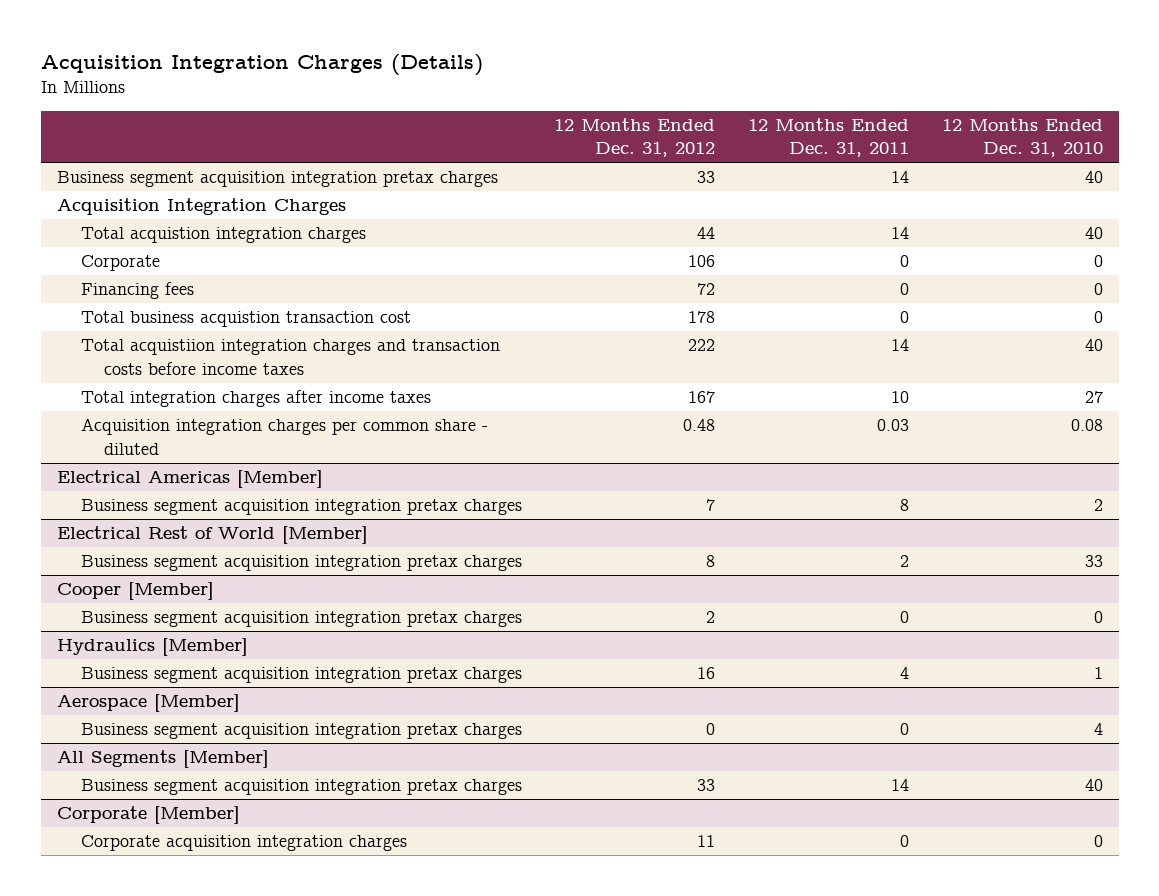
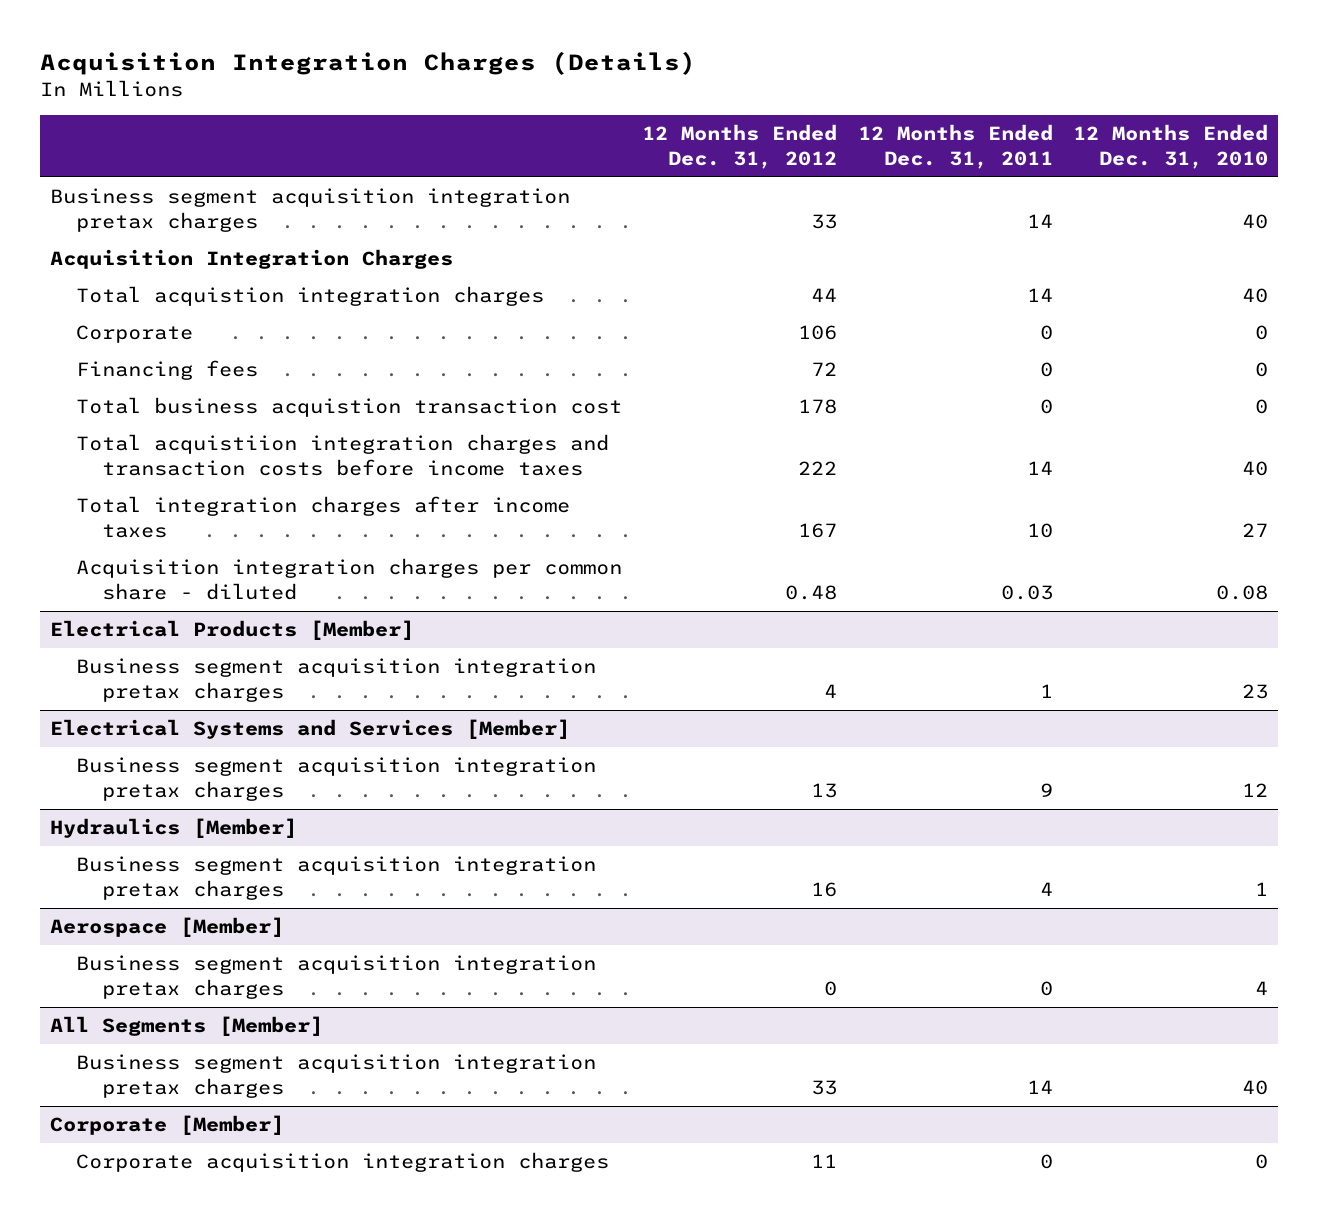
- Electrical Americas [Member]
- Business segment acquisition integration pretax charges | 7 | 8 | 2
- Electrical Rest of World [Member]
- Business segment acquisition integration pretax charges | 8 | 2 | 33
- Cooper [Member]
- Business segment acquisition integration pretax charges | 2 | 0 | 0
+ Electrical Products [Member]
+ Business segment acquisition integration pretax charges | 4 | 1 | 23
+ Electrical Systems and Services [Member]
+ Business segment acquisition integration pretax charges | 13 | 9 | 12

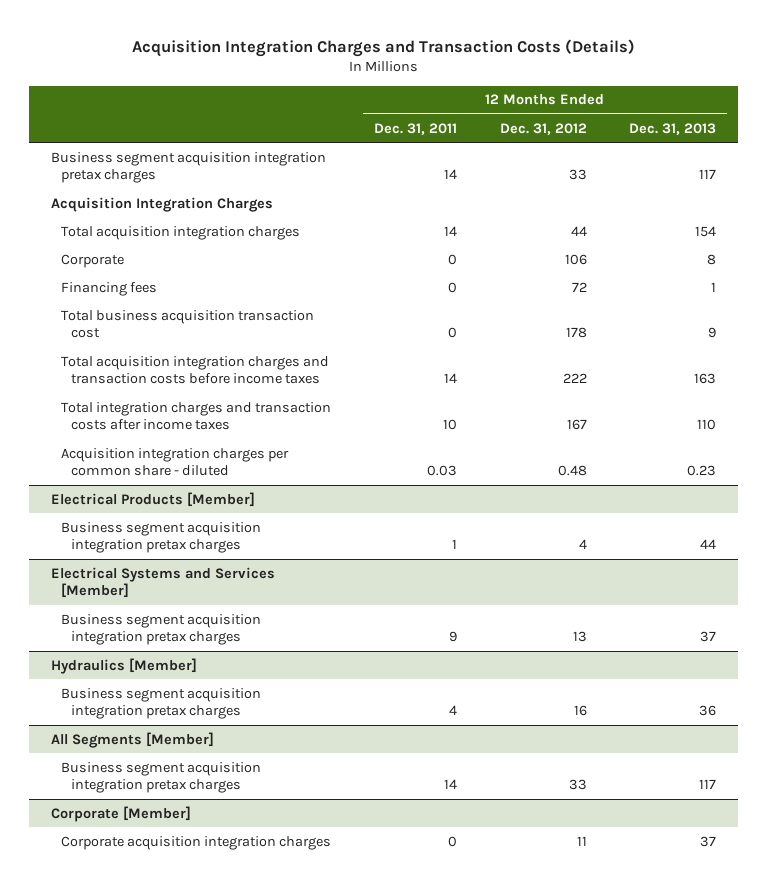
- Acquisition Integration Charges (Details)
+ Acquisition Integration Charges and Transaction Costs (Details)
- | 12 Months Ended Dec. 31, 2012 | 12 Months Ended Dec. 31, 2011 | 12 Months Ended Dec. 31, 2010
+ | 12 Months Ended Dec. 31, 2011 | 12 Months Ended Dec. 31, 2012 | 12 Months Ended Dec. 31, 2013
- Total acquistion integration charges | 44 | 14 | 40
+ Total acquisition integration charges | 14 | 44 | 154
- Total business acquistion transaction cost | 178 | 0 | 0
- Total acquistiion integration charges and transaction costs before income taxes | 222 | 14 | 40
- Total integration charges after income taxes | 167 | 10 | 27
+ Total business acquisition transaction cost | 0 | 178 | 9
+ Total acquisition integration charges and transaction costs before income taxes | 14 | 222 | 163
+ Total integration charges and transaction costs after income taxes | 10 | 167 | 110
- Aerospace [Member]
- Business segment acquisition integration pretax charges | 0 | 0 | 4

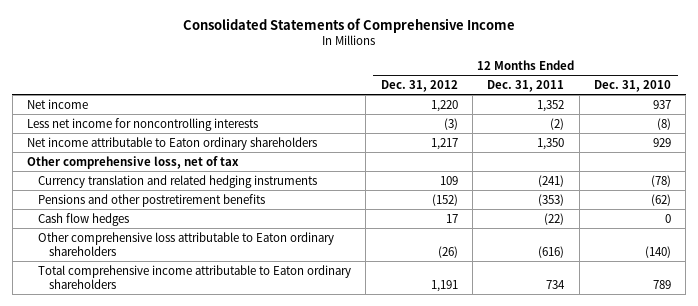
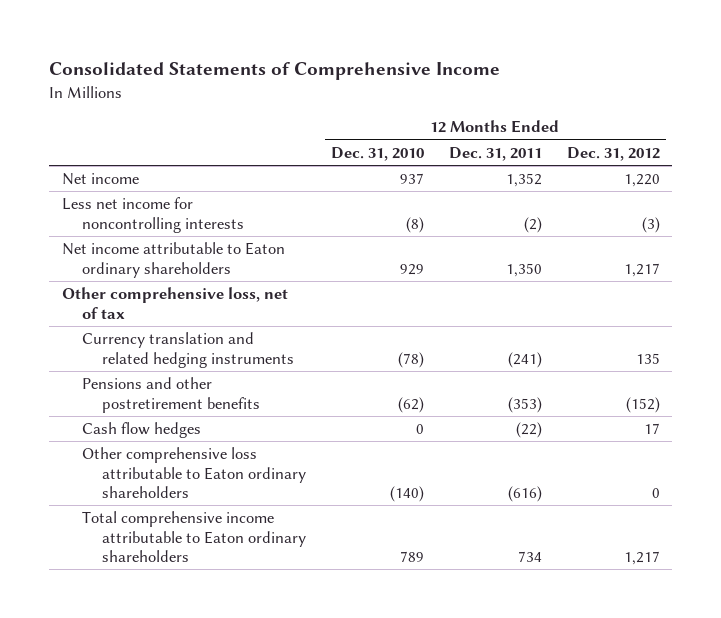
- | 12 Months Ended Dec. 31, 2012 | 12 Months Ended Dec. 31, 2011 | 12 Months Ended Dec. 31, 2010
+ | 12 Months Ended Dec. 31, 2010 | 12 Months Ended Dec. 31, 2011 | 12 Months Ended Dec. 31, 2012
- Currency translation and related hedging instruments | 109 | (241) | (78)
+ Currency translation and related hedging instruments | (78) | (241) | 135
- Other comprehensive loss attributable to Eaton ordinary shareholders | (26) | (616) | (140)
- Total comprehensive income attributable to Eaton ordinary shareholders | 1,191 | 734 | 789
+ Other comprehensive loss attributable to Eaton ordinary shareholders | (140) | (616) | 0
+ Total comprehensive income attributable to Eaton ordinary shareholders | 789 | 734 | 1,217

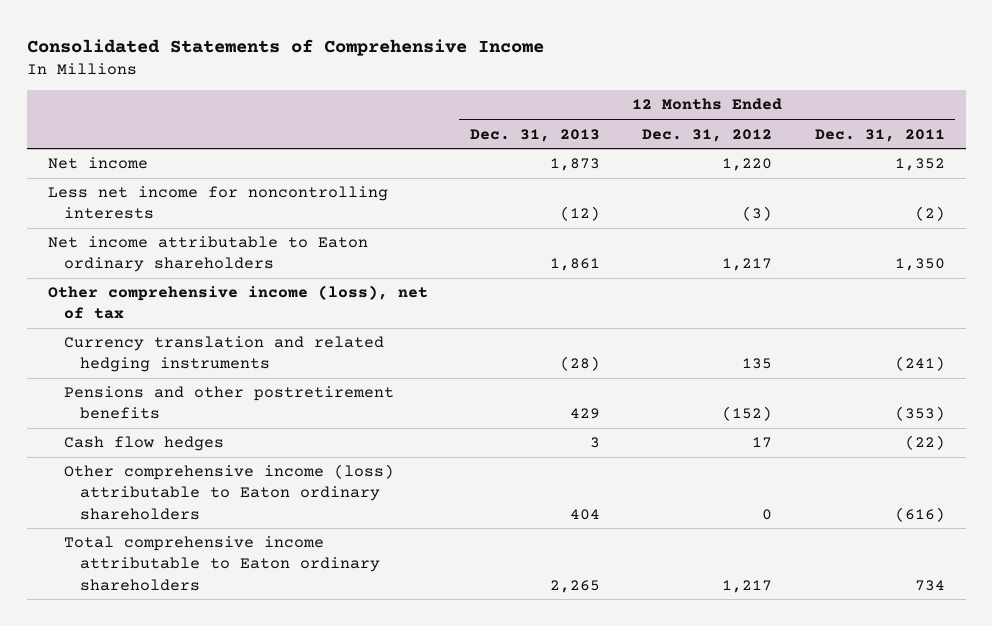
- | 12 Months Ended Dec. 31, 2010 | 12 Months Ended Dec. 31, 2011 | 12 Months Ended Dec. 31, 2012
+ | 12 Months Ended Dec. 31, 2013 | 12 Months Ended Dec. 31, 2012 | 12 Months Ended Dec. 31, 2011
- Other comprehensive loss, net of tax
+ Other comprehensive income (loss), net of tax
- Other comprehensive loss attributable to Eaton ordinary shareholders | (140) | (616) | 0
+ Other comprehensive income (loss) attributable to Eaton ordinary shareholders | 404 | 0 | (616)

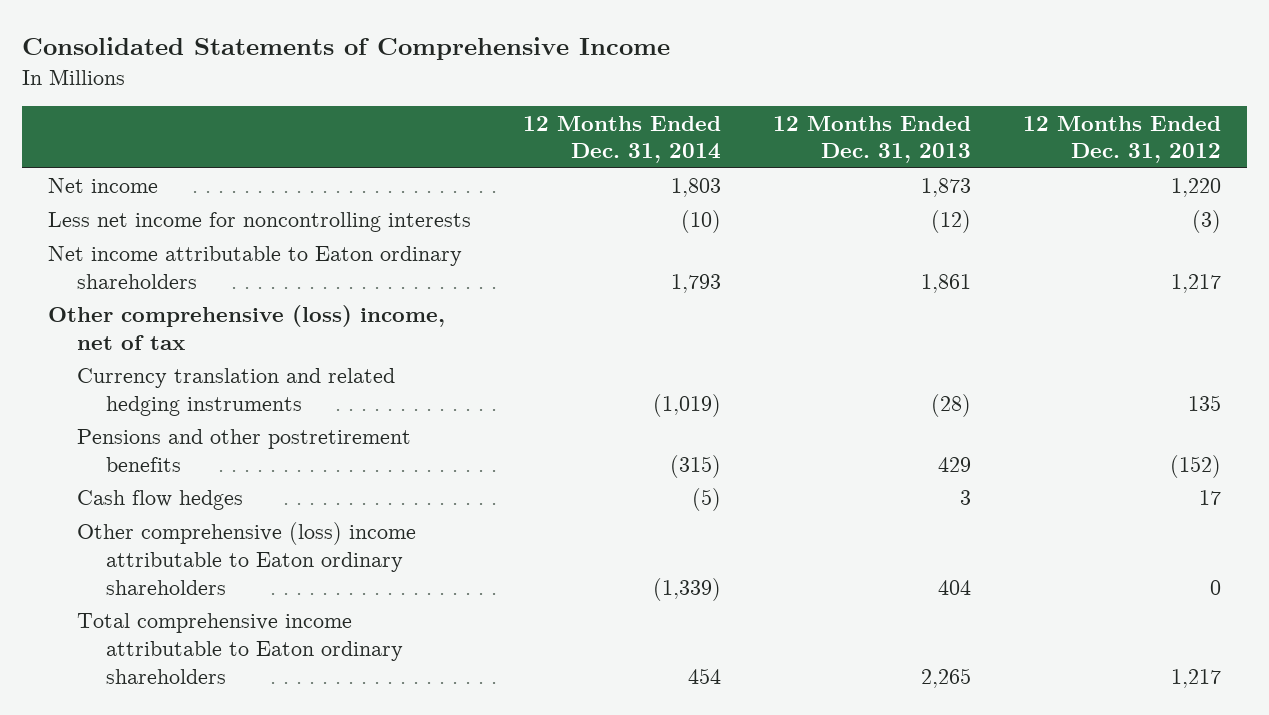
- | 12 Months Ended Dec. 31, 2013 | 12 Months Ended Dec. 31, 2012 | 12 Months Ended Dec. 31, 2011
+ | 12 Months Ended Dec. 31, 2014 | 12 Months Ended Dec. 31, 2013 | 12 Months Ended Dec. 31, 2012
- Other comprehensive income (loss), net of tax
+ Other comprehensive (loss) income, net of tax
- Other comprehensive income (loss) attributable to Eaton ordinary shareholders | 404 | 0 | (616)
+ Other comprehensive (loss) income attributable to Eaton ordinary shareholders | (1,339) | 404 | 0

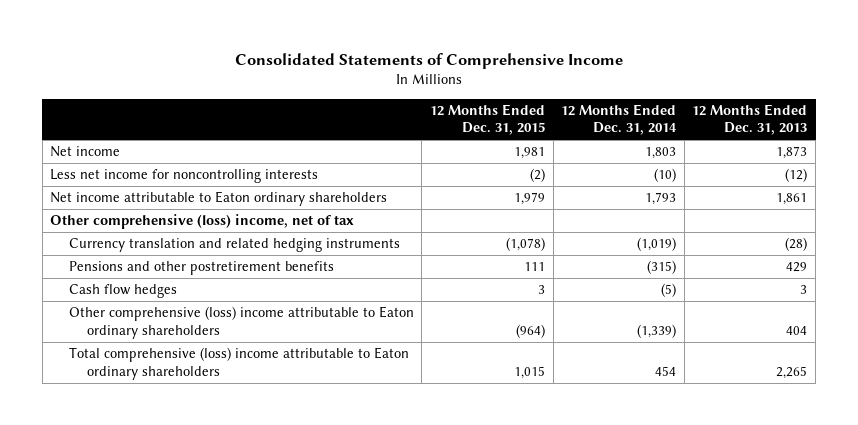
- | 12 Months Ended Dec. 31, 2014 | 12 Months Ended Dec. 31, 2013 | 12 Months Ended Dec. 31, 2012
+ | 12 Months Ended Dec. 31, 2015 | 12 Months Ended Dec. 31, 2014 | 12 Months Ended Dec. 31, 2013
- Total comprehensive income attributable to Eaton ordinary shareholders | 454 | 2,265 | 1,217
+ Total comprehensive (loss) income attributable to Eaton ordinary shareholders | 1,015 | 454 | 2,265

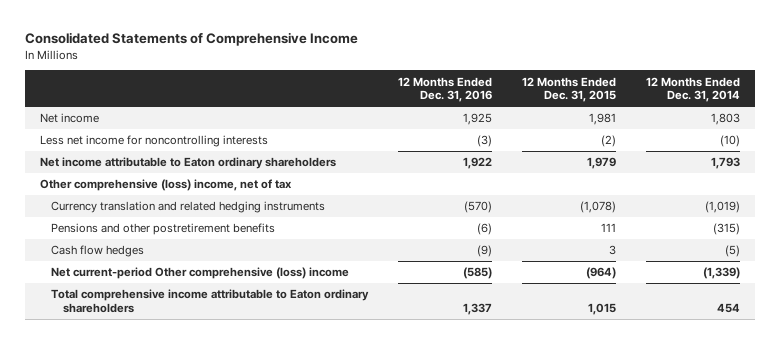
- | 12 Months Ended Dec. 31, 2015 | 12 Months Ended Dec. 31, 2014 | 12 Months Ended Dec. 31, 2013
+ | 12 Months Ended Dec. 31, 2016 | 12 Months Ended Dec. 31, 2015 | 12 Months Ended Dec. 31, 2014
- Other comprehensive (loss) income attributable to Eaton ordinary shareholders | (964) | (1,339) | 404
- Total comprehensive (loss) income attributable to Eaton ordinary shareholders | 1,015 | 454 | 2,265
+ Net current-period Other comprehensive (loss) income | (585) | (964) | (1,339)
+ Total comprehensive income attributable to Eaton ordinary shareholders | 1,337 | 1,015 | 454

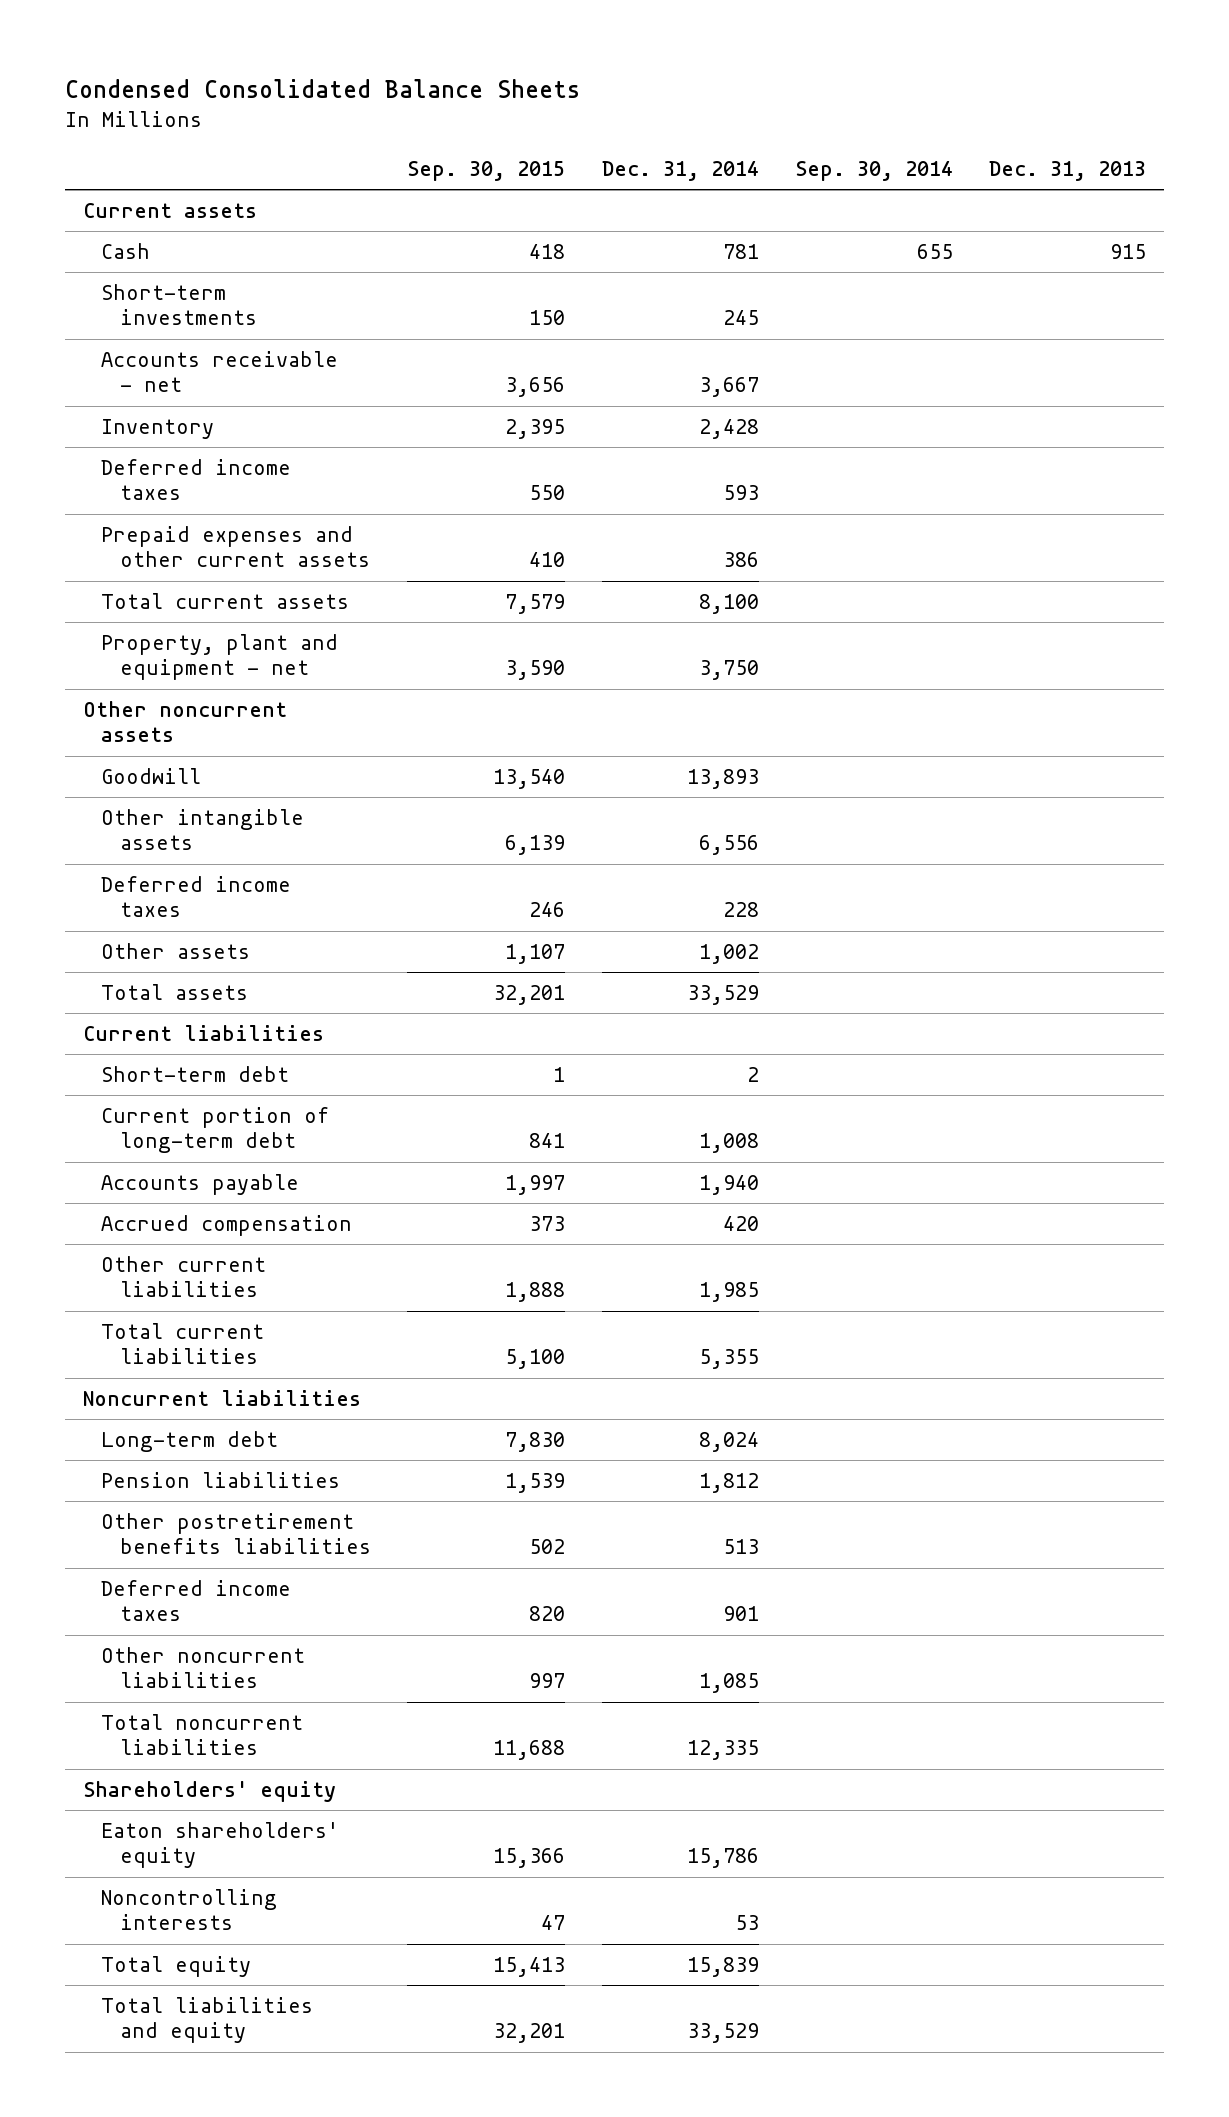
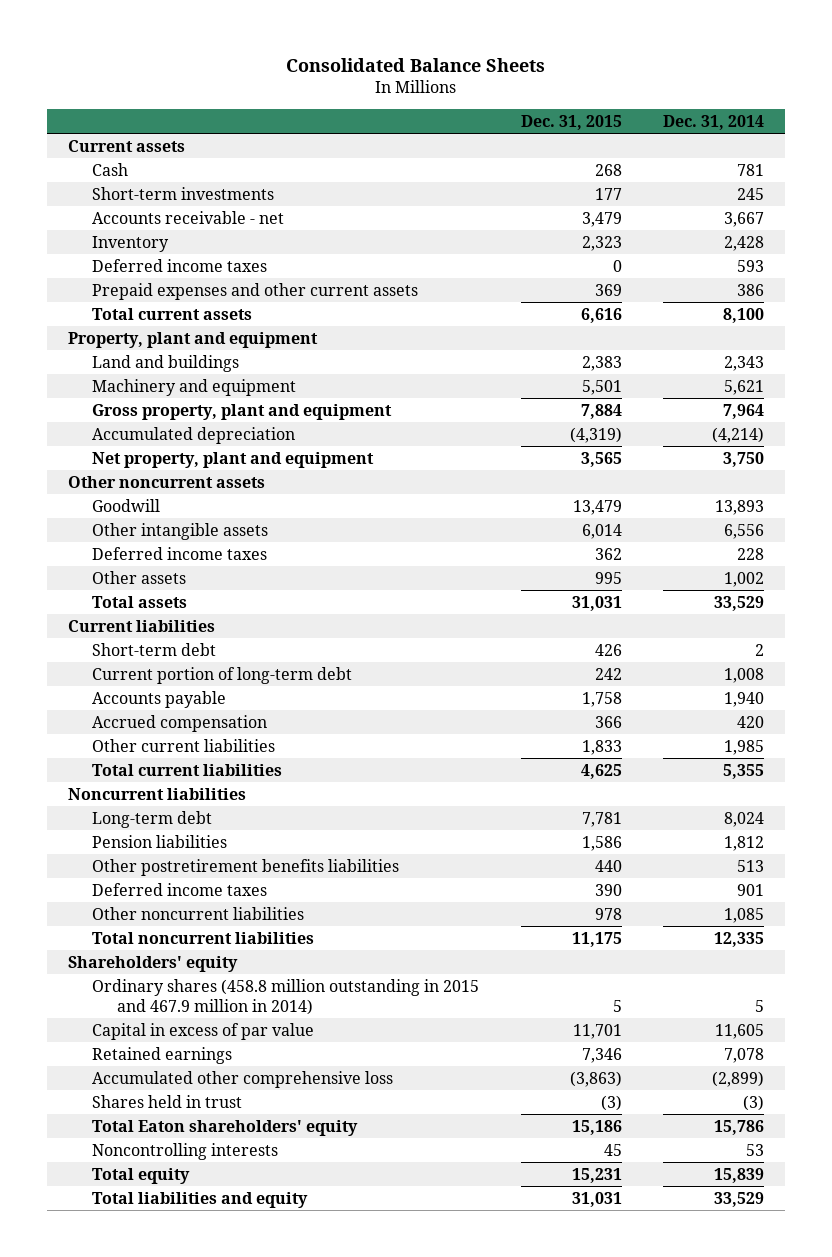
- Condensed Consolidated Balance Sheets
+ Consolidated Balance Sheets
- | Sep. 30, 2015 | Dec. 31, 2014 | Sep. 30, 2014 | Dec. 31, 2013
+ | Dec. 31, 2015 | Dec. 31, 2014
- Property, plant and equipment - net | 3,590 | 3,750 | |
+ Property, plant and equipment
+ Land and buildings | 2,383 | 2,343
+ Machinery and equipment | 5,501 | 5,621
+ Gross property, plant and equipment | 7,884 | 7,964
+ Accumulated depreciation | (4,319) | (4,214)
+ Net property, plant and equipment | 3,565 | 3,750
- Eaton shareholders' equity | 15,366 | 15,786 | |
+ Ordinary shares (458.8 million outstanding in 2015 and 467.9 million in 2014) | 5 | 5
+ Capital in excess of par value | 11,701 | 11,605
+ Retained earnings | 7,346 | 7,078
+ Accumulated other comprehensive loss | (3,863) | (2,899)
+ Shares held in trust | (3) | (3)
+ Total Eaton shareholders' equity | 15,186 | 15,786

